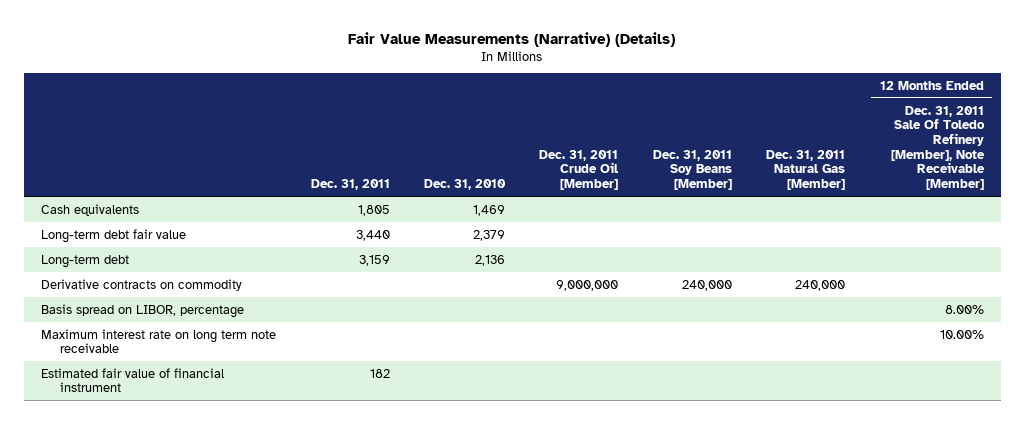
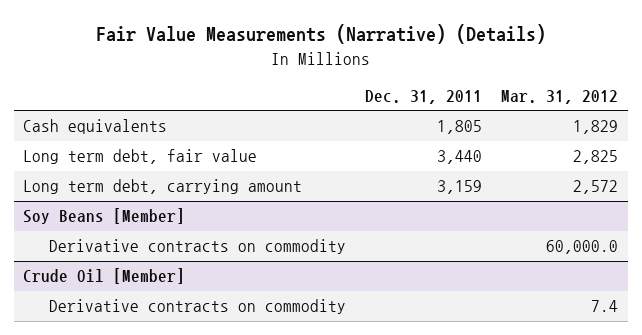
- | Dec. 31, 2011 | Dec. 31, 2010 | Dec. 31, 2011 Crude Oil [Member] | Dec. 31, 2011 Soy Beans [Member] | Dec. 31, 2011 Natural Gas [Member] | 12 Months Ended Dec. 31, 2011 Sale Of Toledo Refinery [Member], Note Receivable [Member]
+ | Dec. 31, 2011 | Mar. 31, 2012
- Long-term debt fair value | 3,440 | 2,379 | | | |
- Long-term debt | 3,159 | 2,136 | | | |
- Derivative contracts on commodity | | | 9,000,000 | 240,000 | 240,000 |
- Basis spread on LIBOR, percentage | | | | | | 8.00%
- Maximum interest rate on long term note receivable | | | | | | 10.00%
- Estimated fair value of financial instrument | 182 | | | | |
+ Long term debt, fair value | 3,440 | 2,825
+ Long term debt, carrying amount | 3,159 | 2,572
+ Soy Beans [Member]
+ Derivative contracts on commodity | | 60,000.0
+ Crude Oil [Member]
+ Derivative contracts on commodity | | 7.4

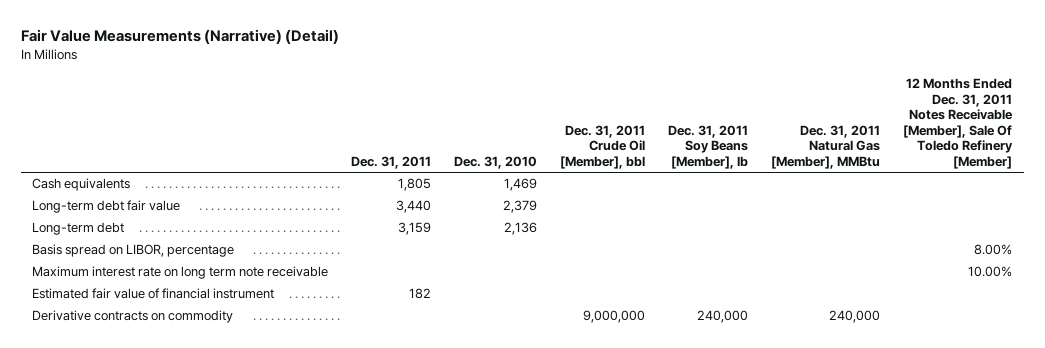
- Fair Value Measurements (Narrative) (Details)
+ Fair Value Measurements (Narrative) (Detail)
- | Dec. 31, 2011 | Mar. 31, 2012
+ | Dec. 31, 2011 | Dec. 31, 2010 | Dec. 31, 2011 Crude Oil [Member], bbl | Dec. 31, 2011 Soy Beans [Member], lb | Dec. 31, 2011 Natural Gas [Member], MMBtu | 12 Months Ended Dec. 31, 2011 Notes Receivable [Member], Sale Of Toledo Refinery [Member]
- Long term debt, fair value | 3,440 | 2,825
- Long term debt, carrying amount | 3,159 | 2,572
- Soy Beans [Member]
- Derivative contracts on commodity | | 60,000.0
- Crude Oil [Member]
- Derivative contracts on commodity | | 7.4
+ Long-term debt fair value | 3,440 | 2,379 | | | |
+ Long-term debt | 3,159 | 2,136 | | | |
+ Basis spread on LIBOR, percentage | | | | | | 8.00%
+ Maximum interest rate on long term note receivable | | | | | | 10.00%
+ Estimated fair value of financial instrument | 182 | | | | |
+ Derivative contracts on commodity | | | 9,000,000 | 240,000 | 240,000 |

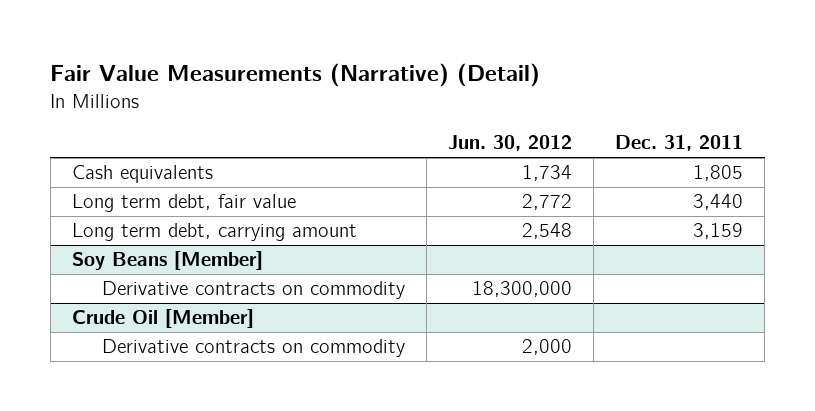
- | Dec. 31, 2011 | Dec. 31, 2010 | Dec. 31, 2011 Crude Oil [Member], bbl | Dec. 31, 2011 Soy Beans [Member], lb | Dec. 31, 2011 Natural Gas [Member], MMBtu | 12 Months Ended Dec. 31, 2011 Notes Receivable [Member], Sale Of Toledo Refinery [Member]
+ | Jun. 30, 2012 | Dec. 31, 2011
- Long-term debt fair value | 3,440 | 2,379 | | | |
- Long-term debt | 3,159 | 2,136 | | | |
- Basis spread on LIBOR, percentage | | | | | | 8.00%
- Maximum interest rate on long term note receivable | | | | | | 10.00%
- Estimated fair value of financial instrument | 182 | | | | |
- Derivative contracts on commodity | | | 9,000,000 | 240,000 | 240,000 |
+ Long term debt, fair value | 2,772 | 3,440
+ Long term debt, carrying amount | 2,548 | 3,159
+ Soy Beans [Member]
+ Derivative contracts on commodity | 18,300,000 |
+ Crude Oil [Member]
+ Derivative contracts on commodity | 2,000 |

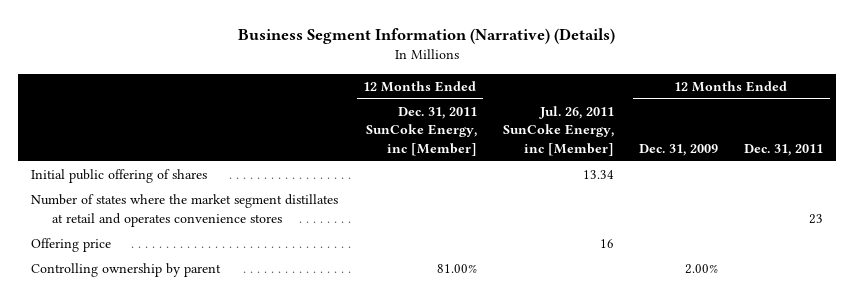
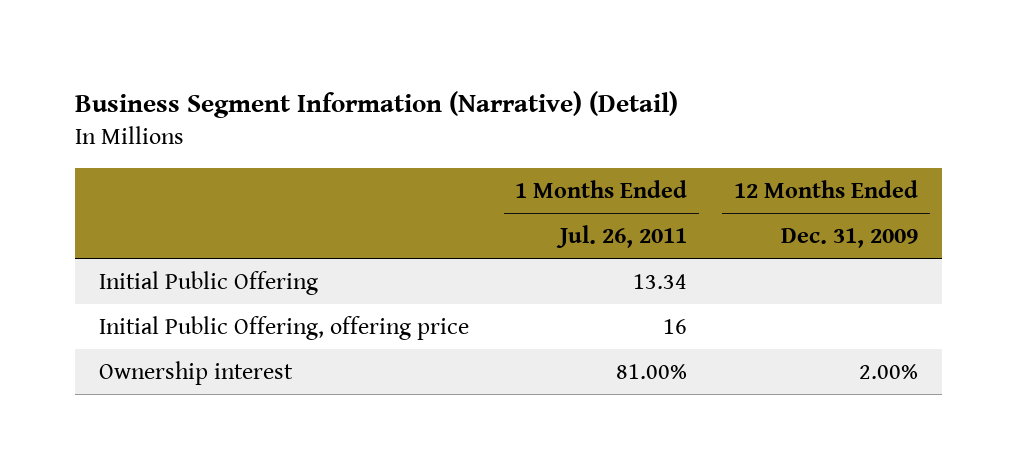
- Business Segment Information (Narrative) (Details)
+ Business Segment Information (Narrative) (Detail)
- | 12 Months Ended Dec. 31, 2011 SunCoke Energy, inc [Member] | Jul. 26, 2011 SunCoke Energy, inc [Member] | 12 Months Ended Dec. 31, 2009 | 12 Months Ended Dec. 31, 2011
+ | 1 Months Ended Jul. 26, 2011 | 12 Months Ended Dec. 31, 2009
- Initial public offering of shares | | 13.34 | |
- Number of states where the market segment distillates at retail and operates convenience stores | | | | 23
- Offering price | | 16 | |
- Controlling ownership by parent | 81.00% | | 2.00% |
+ Initial Public Offering | 13.34 |
+ Initial Public Offering, offering price | 16 |
+ Ownership interest | 81.00% | 2.00%

